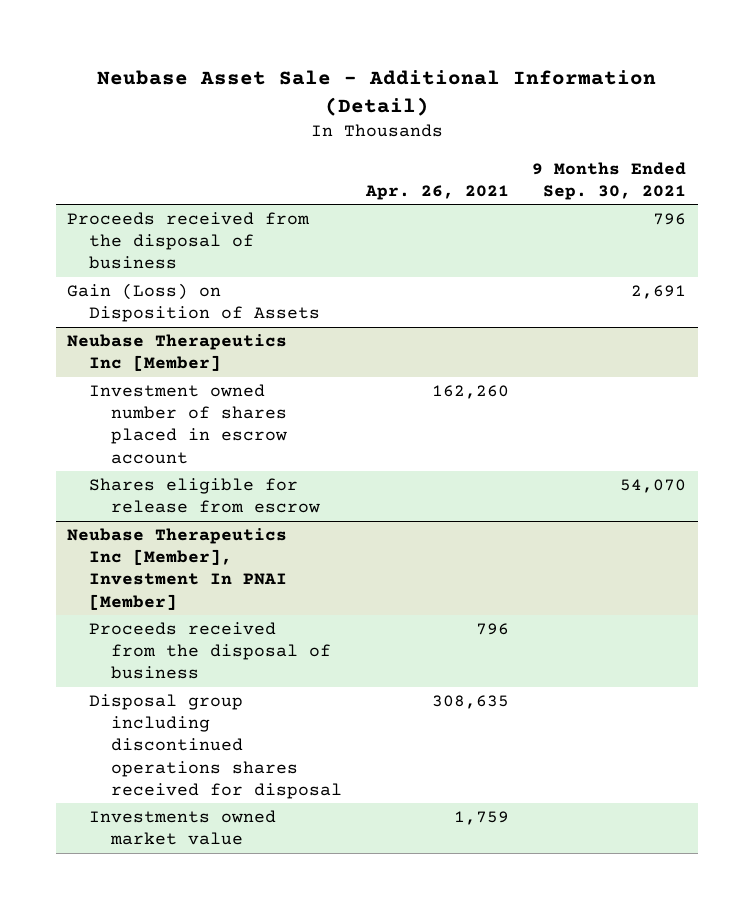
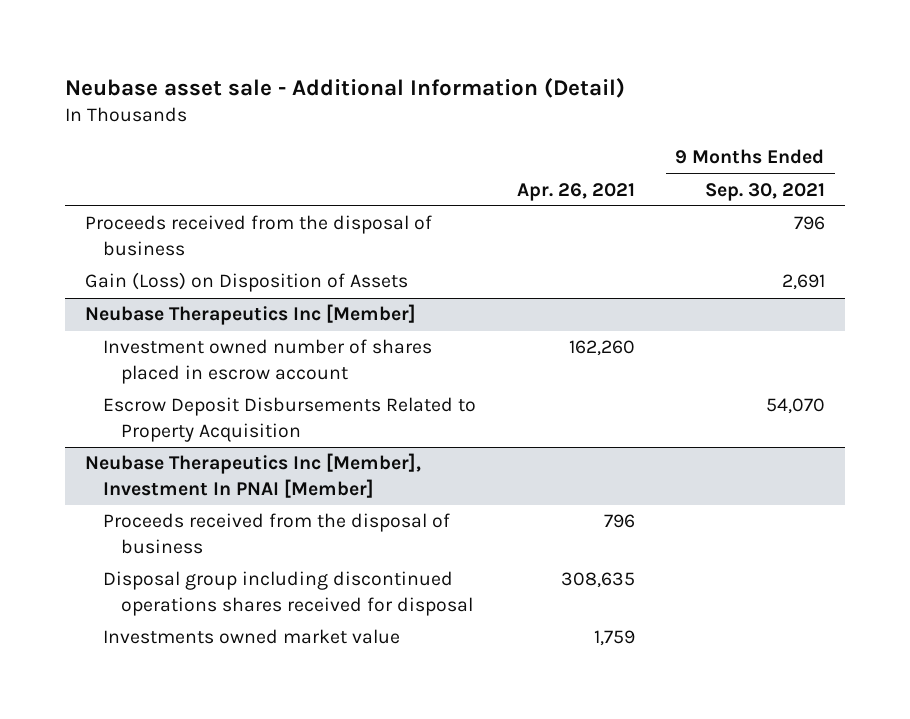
- Neubase Asset Sale - Additional Information (Detail)
+ Neubase asset sale - Additional Information (Detail)
@ Neubase Therapeutics Inc [Member]
- Shares eligible for release from escrow | | 54,070
+ Escrow Deposit Disbursements Related to Property Acquisition | | 54,070

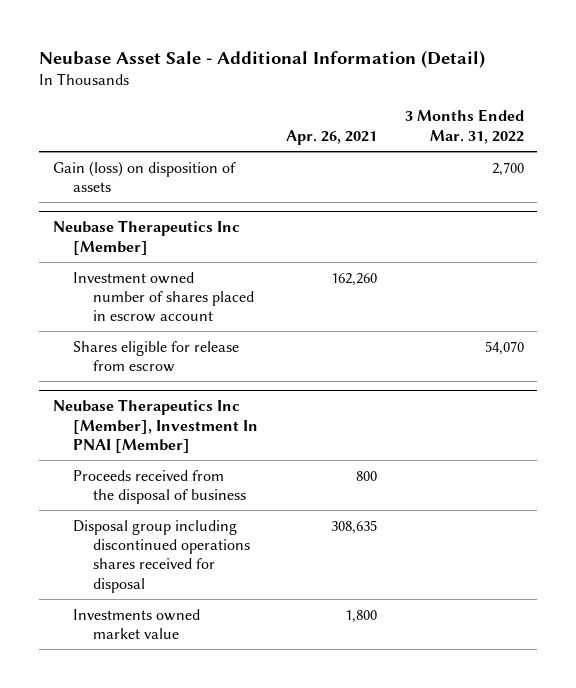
- Neubase asset sale - Additional Information (Detail)
+ Neubase Asset Sale - Additional Information (Detail)
- | Apr. 26, 2021 | 9 Months Ended Sep. 30, 2021
+ | Apr. 26, 2021 | 3 Months Ended Mar. 31, 2022
- Proceeds received from the disposal of business | | 796
- Gain (Loss) on Disposition of Assets | | 2,691
+ Gain (loss) on disposition of assets | | 2,700
@ Neubase Therapeutics Inc [Member]
- Escrow Deposit Disbursements Related to Property Acquisition | | 54,070
+ Shares eligible for release from escrow | | 54,070
@ Neubase Therapeutics Inc [Member], Investment In PNAI [Member]
- Proceeds received from the disposal of business | 796 |
+ Proceeds received from the disposal of business | 800 |
- Investments owned market value | 1,759 |
+ Investments owned market value | 1,800 |

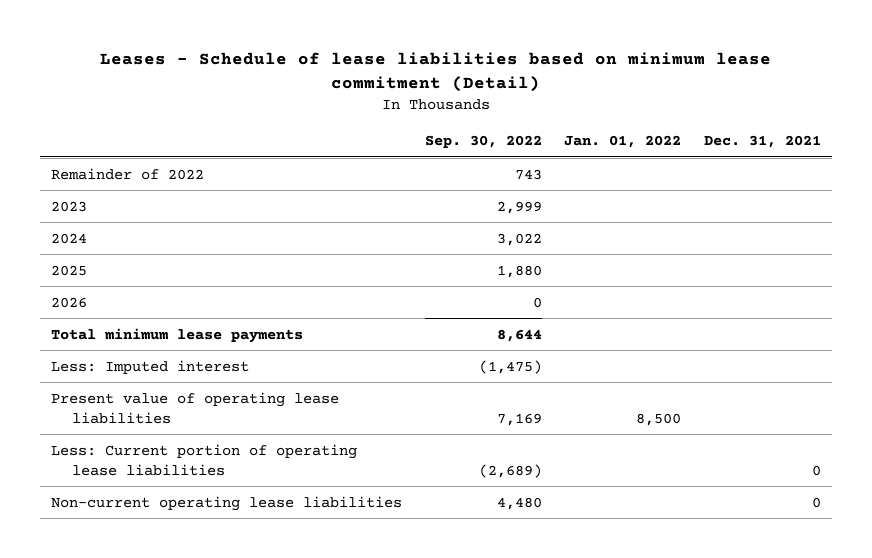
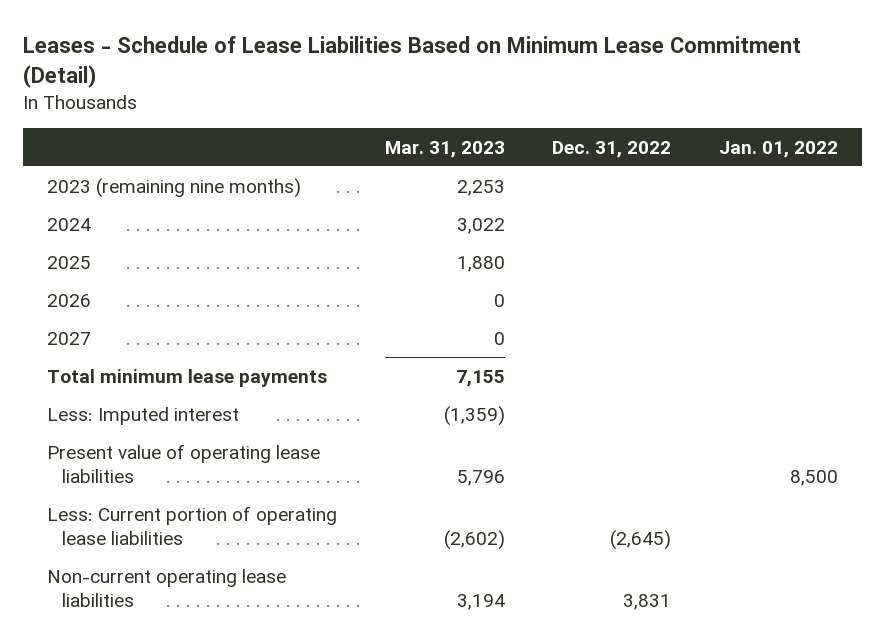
- Leases - Schedule of lease liabilities based on minimum lease commitment (Detail)
+ Leases - Schedule of Lease Liabilities Based on Minimum Lease Commitment (Detail)
- | Sep. 30, 2022 | Jan. 01, 2022 | Dec. 31, 2021
+ | Mar. 31, 2023 | Dec. 31, 2022 | Jan. 01, 2022
- Remainder of 2022 | 743 | |
- 2023 | 2,999 | |
+ 2023 (remaining nine months) | 2,253 | |
+ 2027 | 0 | |

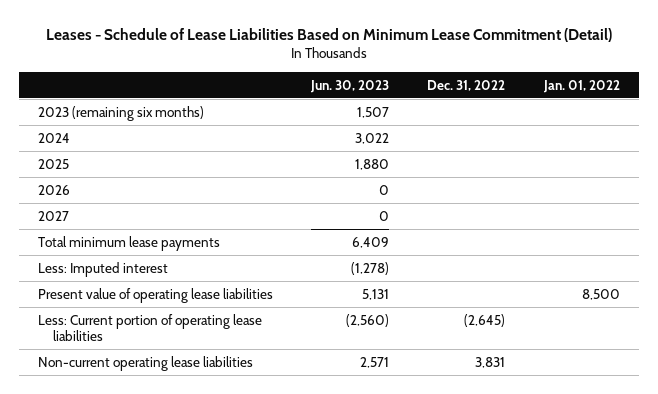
- | Mar. 31, 2023 | Dec. 31, 2022 | Jan. 01, 2022
+ | Jun. 30, 2023 | Dec. 31, 2022 | Jan. 01, 2022
- 2023 (remaining nine months) | 2,253 | |
+ 2023 (remaining six months) | 1,507 | |

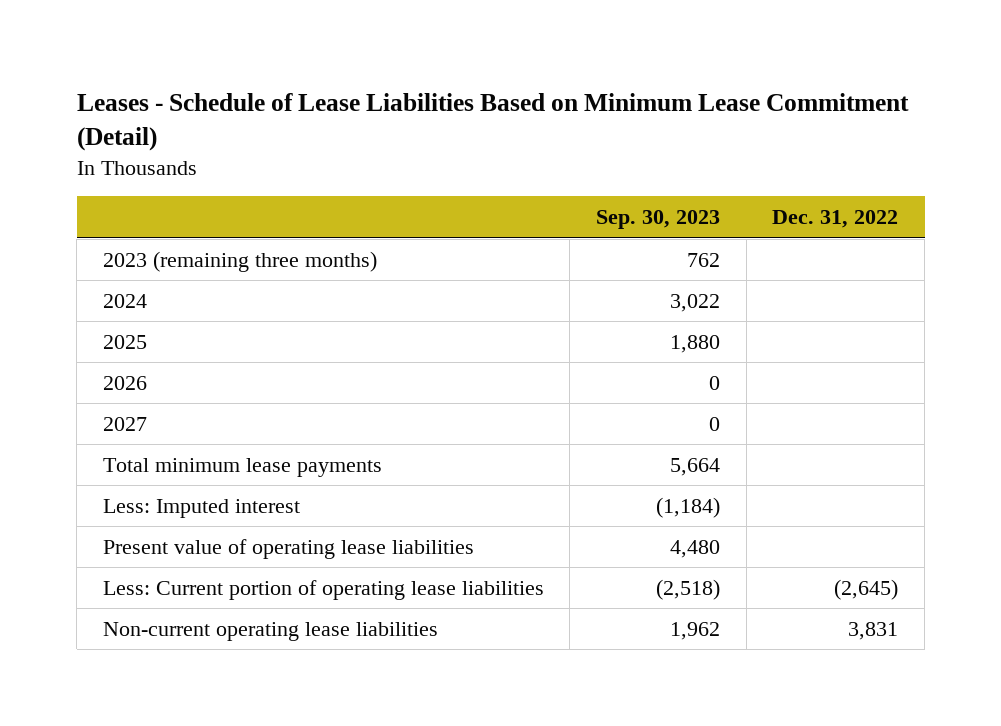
- | Jun. 30, 2023 | Dec. 31, 2022 | Jan. 01, 2022
+ | Sep. 30, 2023 | Dec. 31, 2022
- 2023 (remaining six months) | 1,507 | |
+ 2023 (remaining three months) | 762 |

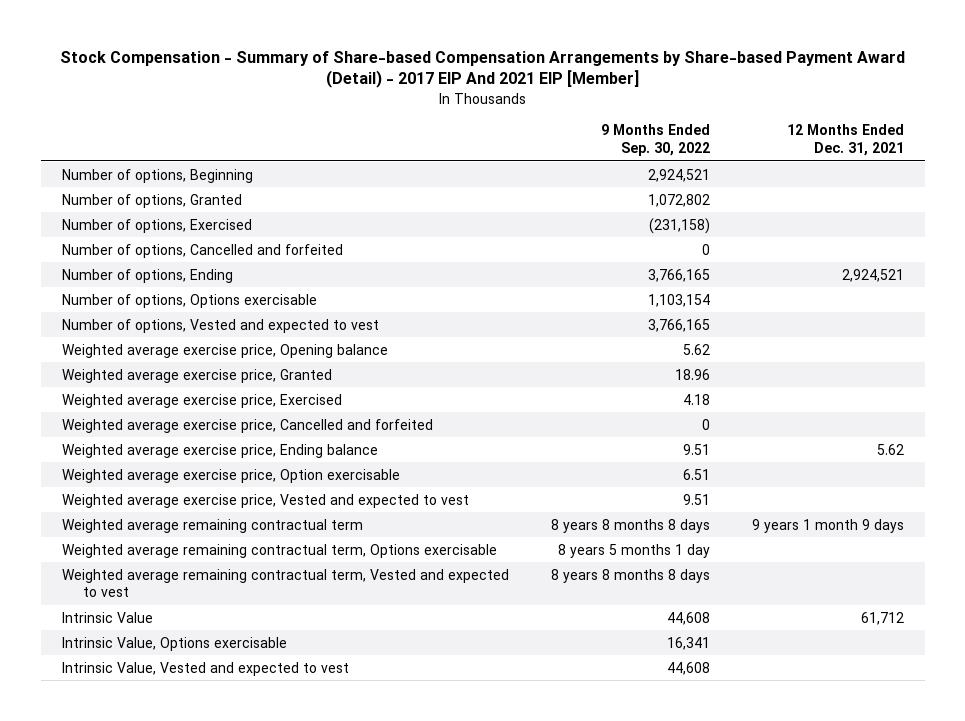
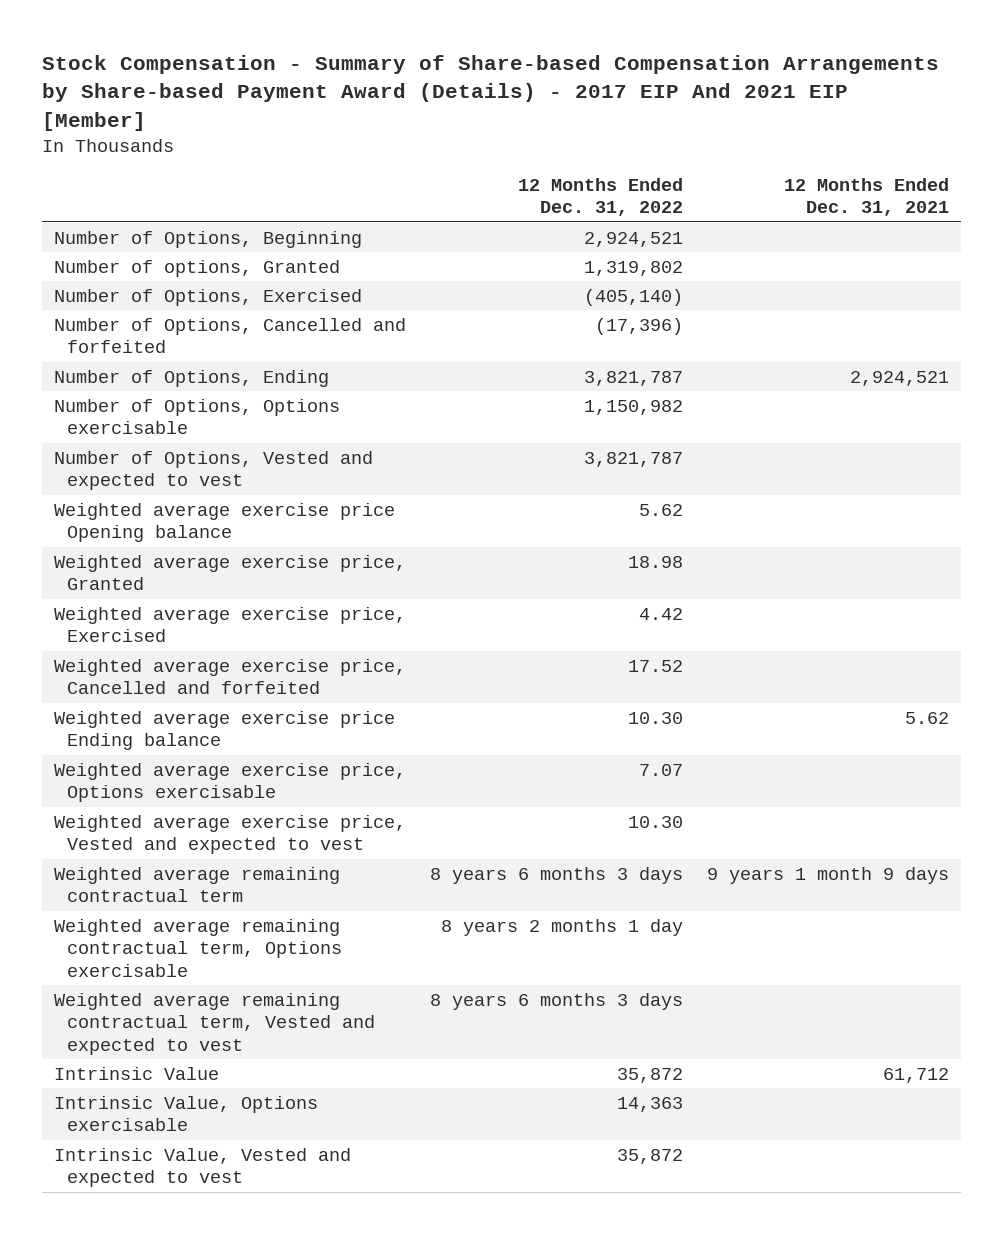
- Stock Compensation - Summary of Share-based Compensation Arrangements by Share-based Payment Award (Detail) - 2017 EIP And 2021 EIP [Member]
+ Stock Compensation - Summary of Share-based Compensation Arrangements by Share-based Payment Award (Details) - 2017 EIP And 2021 EIP [Member]
- | 9 Months Ended Sep. 30, 2022 | 12 Months Ended Dec. 31, 2021
+ | 12 Months Ended Dec. 31, 2022 | 12 Months Ended Dec. 31, 2021
- Number of options, Beginning | 2,924,521 |
+ Number of Options, Beginning | 2,924,521 |
- Number of options, Exercised | (231,158) |
- Number of options, Cancelled and forfeited | 0 |
- Number of options, Ending | 3,766,165 | 2,924,521
- Number of options, Options exercisable | 1,103,154 |
- Number of options, Vested and expected to vest | 3,766,165 |
- Weighted average exercise price, Opening balance | 5.62 |
+ Number of Options, Exercised | (405,140) |
+ Number of Options, Cancelled and forfeited | (17,396) |
+ Number of Options, Ending | 3,821,787 | 2,924,521
+ Number of Options, Options exercisable | 1,150,982 |
+ Number of Options, Vested and expected to vest | 3,821,787 |
+ Weighted average exercise price Opening balance | 5.62 |
- Weighted average exercise price, Ending balance | 9.51 | 5.62
- Weighted average exercise price, Option exercisable | 6.51 |
+ Weighted average exercise price Ending balance | 10.30 | 5.62
+ Weighted average exercise price, Options exercisable | 7.07 |

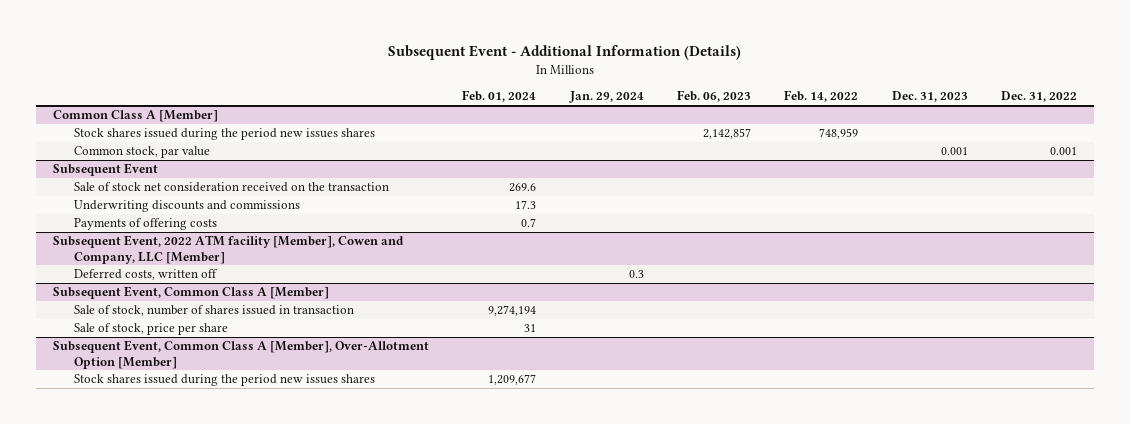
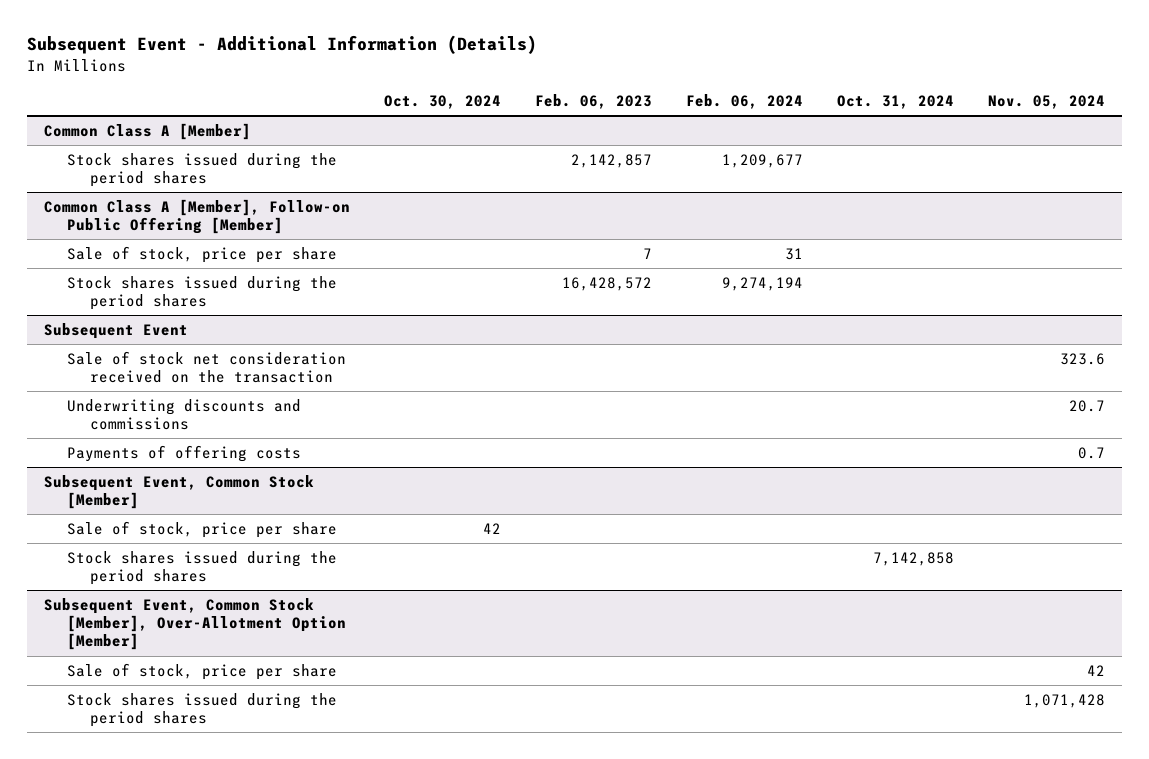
- | Feb. 01, 2024 | Jan. 29, 2024 | Feb. 06, 2023 | Feb. 14, 2022 | Dec. 31, 2023 | Dec. 31, 2022
+ | Oct. 30, 2024 | Feb. 06, 2023 | Feb. 06, 2024 | Oct. 31, 2024 | Nov. 05, 2024
@ Common Class A [Member]
- Stock shares issued during the period new issues shares | | | 2,142,857 | 748,959 | |
- Common stock, par value | | | | | 0.001 | 0.001
+ Stock shares issued during the period shares | | 2,142,857 | 1,209,677 | |
+ Common Class A [Member], Follow-on Public Offering [Member]
+ Sale of stock, price per share | | 7 | 31 | |
+ Stock shares issued during the period shares | | 16,428,572 | 9,274,194 | |
- Subsequent Event, 2022 ATM facility [Member], Cowen and Company, LLC [Member]
- Deferred costs, written off | | 0.3 | | | |
- Subsequent Event, Common Class A [Member]
- Sale of stock, number of shares issued in transaction | 9,274,194 | | | | |
+ Subsequent Event, Common Stock [Member]
- Subsequent Event, Common Class A [Member], Over-Allotment Option [Member]
- Stock shares issued during the period new issues shares | 1,209,677 | | | | |
+ Stock shares issued during the period shares | | | | 7,142,858 |
+ Subsequent Event, Common Stock [Member], Over-Allotment Option [Member]
+ Sale of stock, price per share | | | | | 42
+ Stock shares issued during the period shares | | | | | 1,071,428

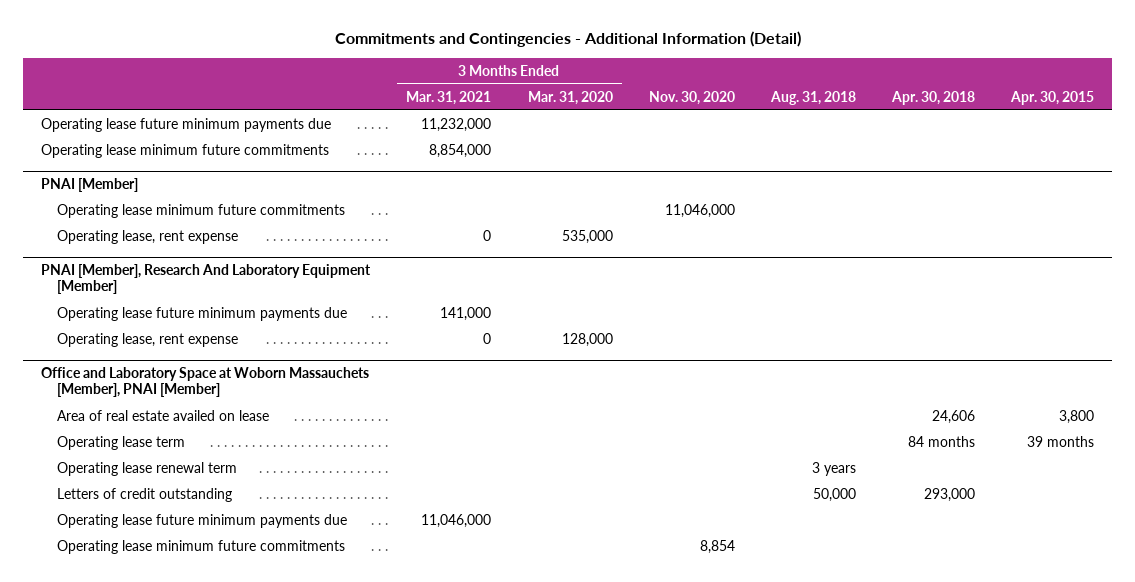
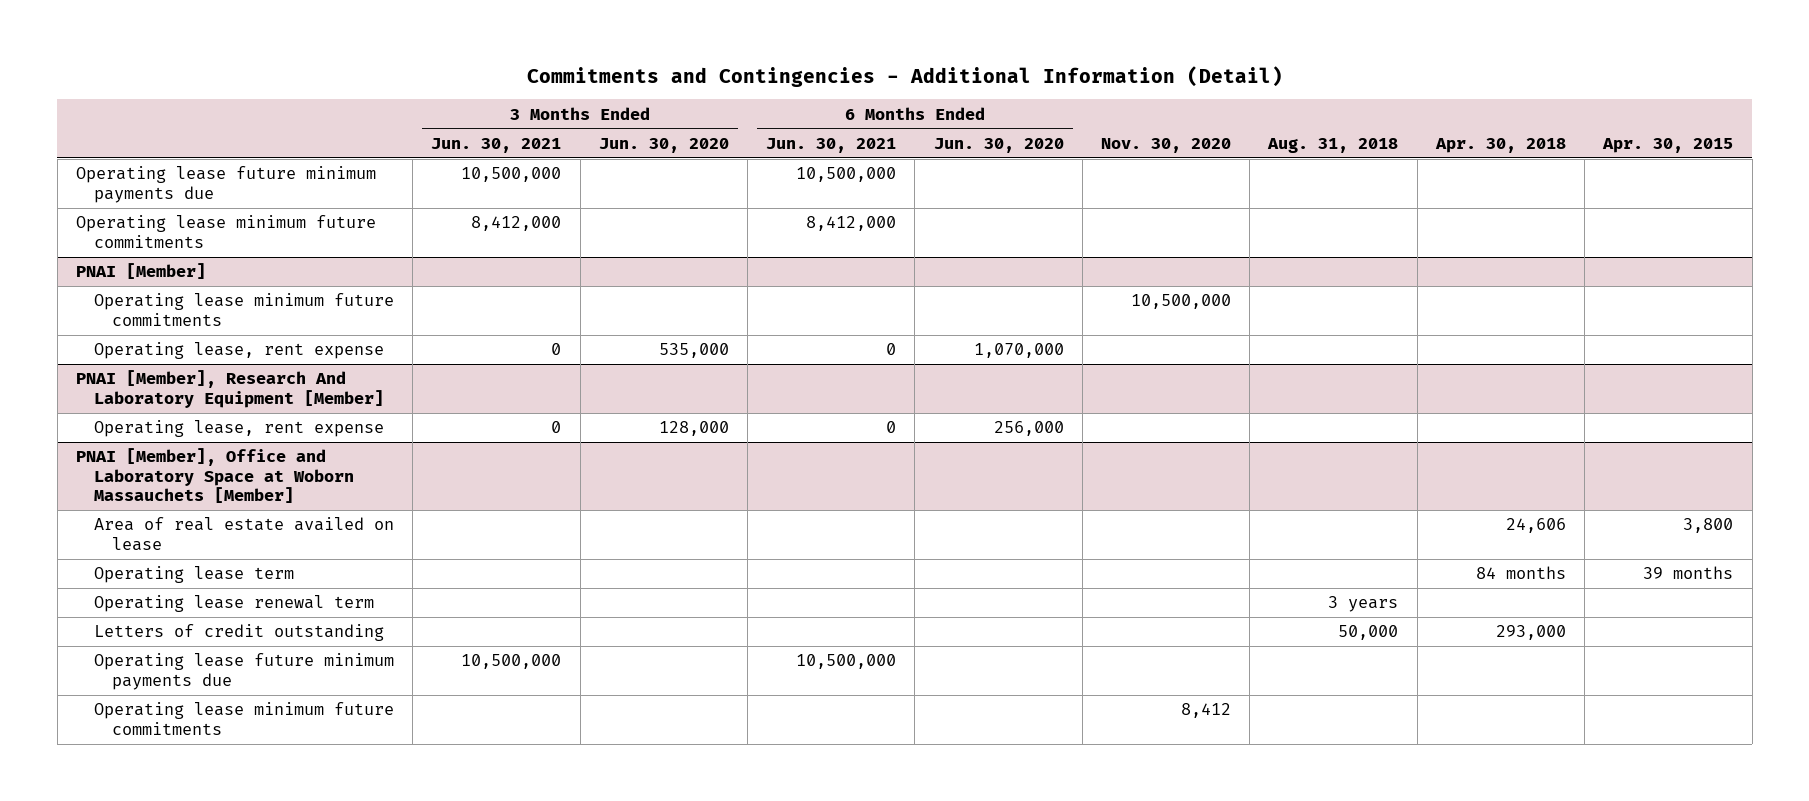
- | 3 Months Ended Mar. 31, 2021 | 3 Months Ended Mar. 31, 2020 | Nov. 30, 2020 | Aug. 31, 2018 | Apr. 30, 2018 | Apr. 30, 2015
+ | 3 Months Ended Jun. 30, 2021 | 3 Months Ended Jun. 30, 2020 | 6 Months Ended Jun. 30, 2021 | 6 Months Ended Jun. 30, 2020 | Nov. 30, 2020 | Aug. 31, 2018 | Apr. 30, 2018 | Apr. 30, 2015
@ PNAI [Member]
- Operating lease minimum future commitments | | | 11,046,000 | | |
+ Operating lease minimum future commitments | | | | | 10,500,000 | | |
@ PNAI [Member], Research And Laboratory Equipment [Member]
- Operating lease future minimum payments due | 141,000 | | | | |
- Office and Laboratory Space at Woborn Massauchets [Member], PNAI [Member]
+ PNAI [Member], Office and Laboratory Space at Woborn Massauchets [Member]
- Operating lease minimum future commitments | | | 8,854 | | |
+ Operating lease minimum future commitments | | | | | 8,412 | | |

